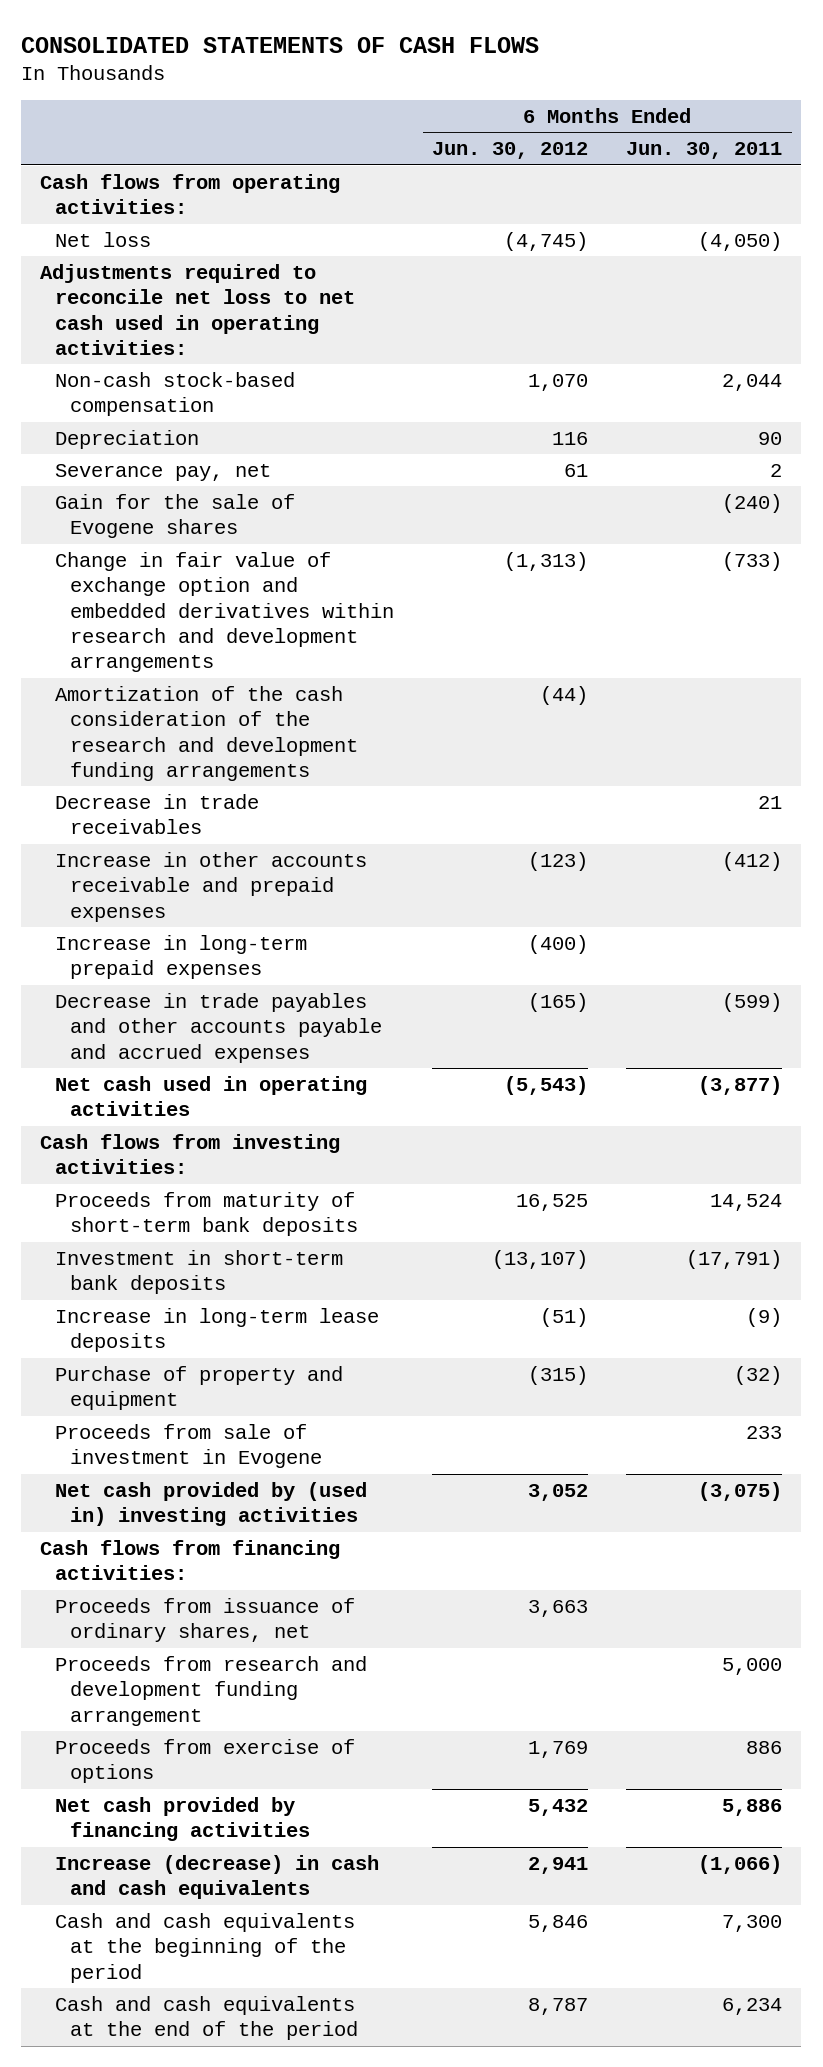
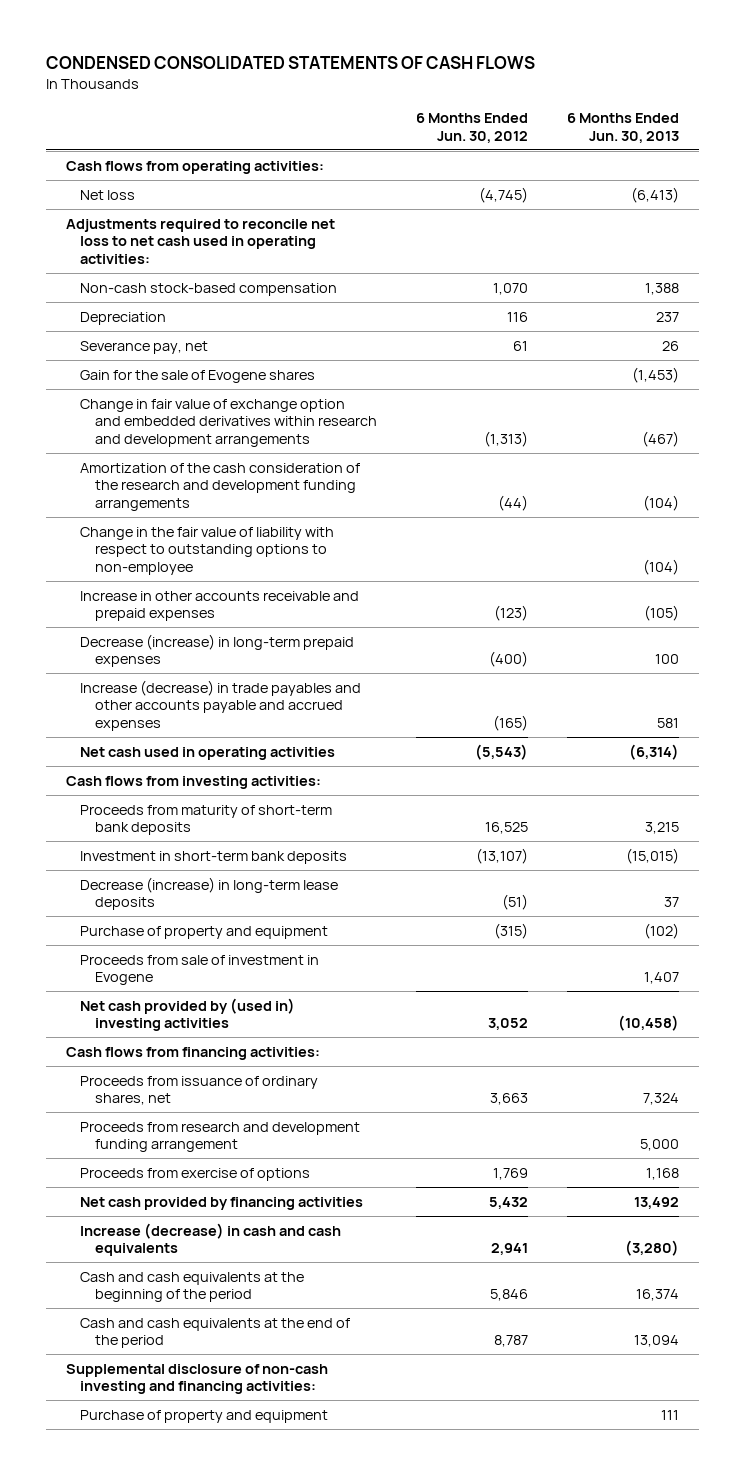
- CONSOLIDATED STATEMENTS OF CASH FLOWS
+ CONDENSED CONSOLIDATED STATEMENTS OF CASH FLOWS
- | 6 Months Ended Jun. 30, 2012 | 6 Months Ended Jun. 30, 2011
+ | 6 Months Ended Jun. 30, 2012 | 6 Months Ended Jun. 30, 2013
- Decrease in trade receivables | | 21
+ Change in the fair value of liability with respect to outstanding options to non-employee | | (104)
- Increase in long-term prepaid expenses | (400) |
- Decrease in trade payables and other accounts payable and accrued expenses | (165) | (599)
+ Decrease (increase) in long-term prepaid expenses | (400) | 100
+ Increase (decrease) in trade payables and other accounts payable and accrued expenses | (165) | 581
- Increase in long-term lease deposits | (51) | (9)
+ Decrease (increase) in long-term lease deposits | (51) | 37
+ Supplemental disclosure of non-cash investing and financing activities:
+ Purchase of property and equipment | | 111

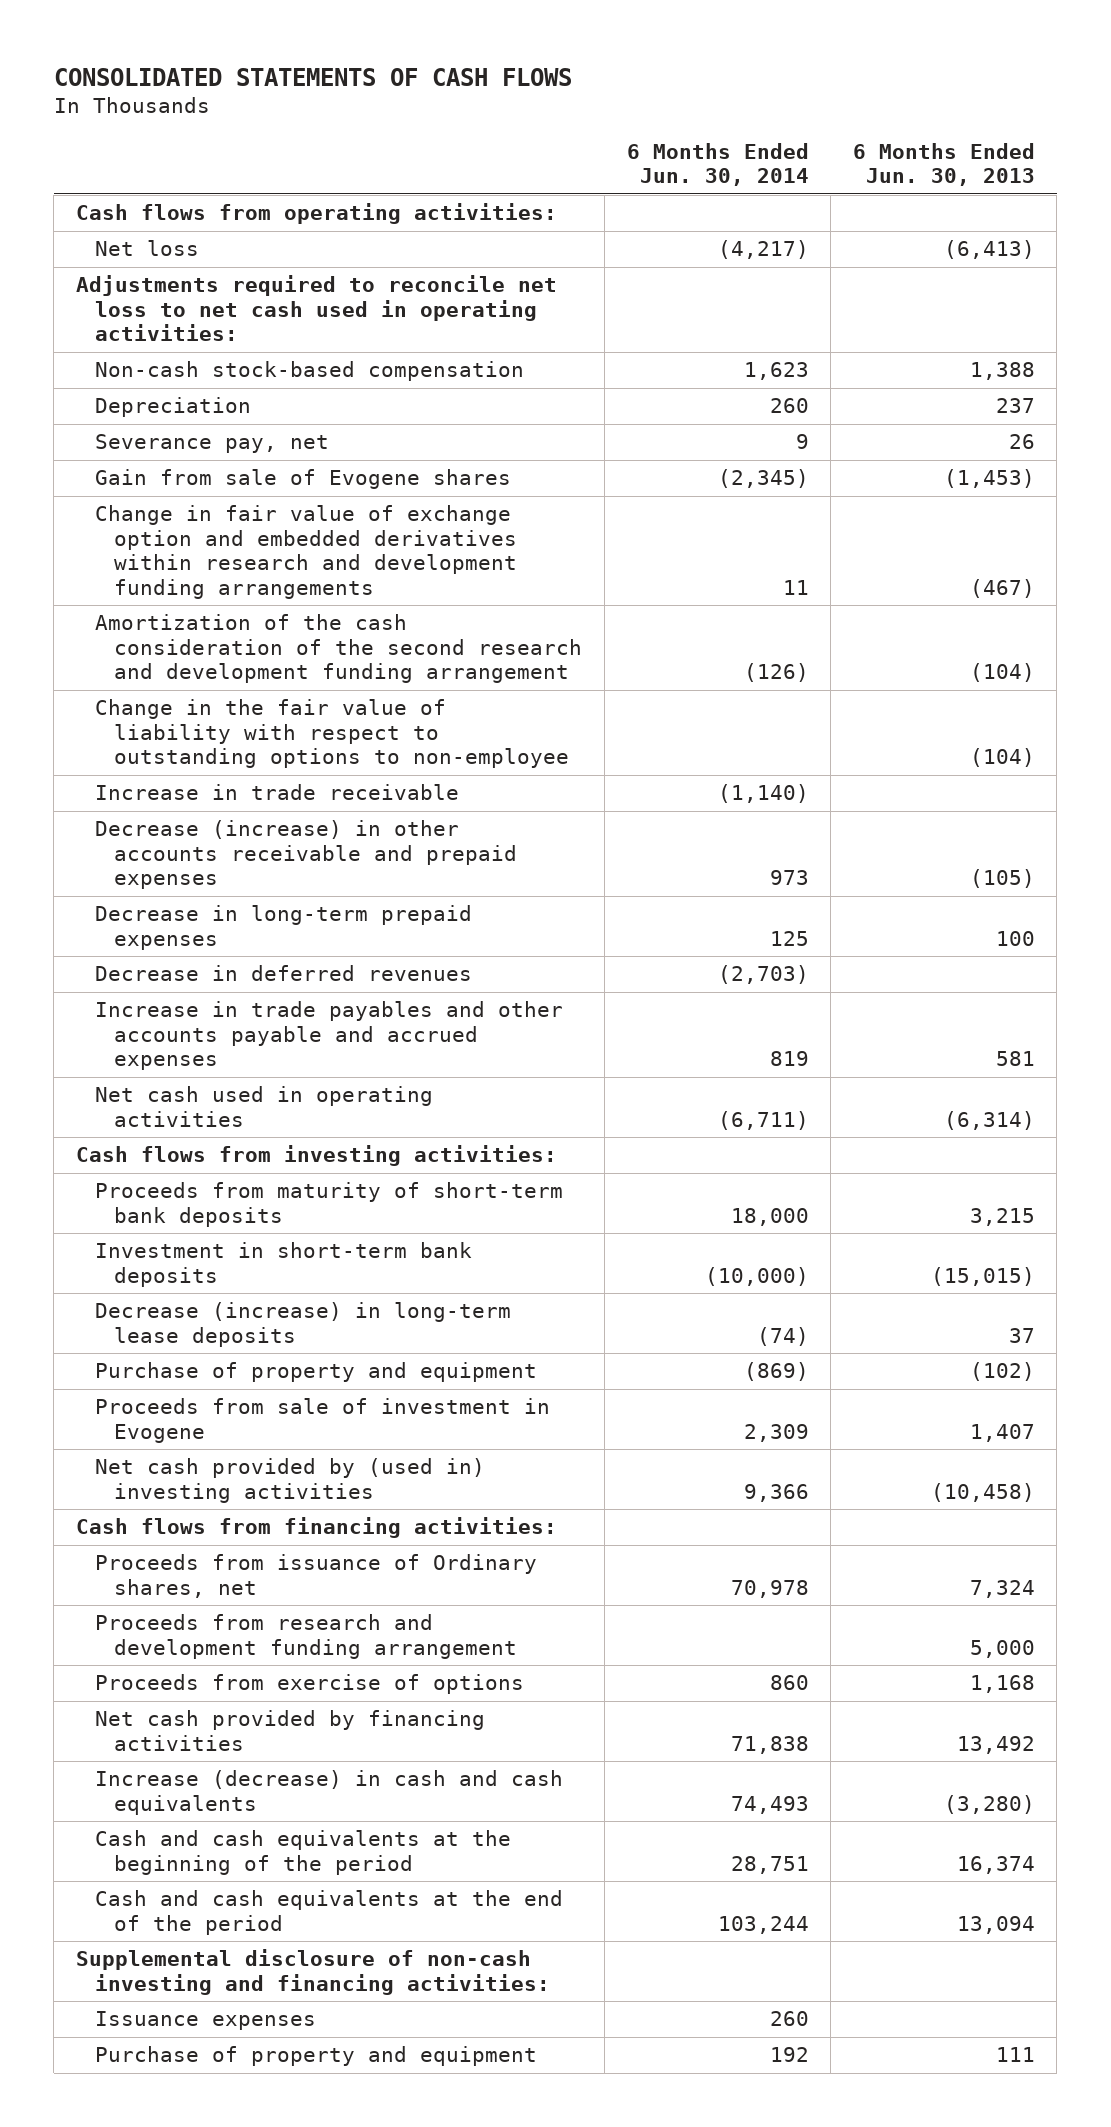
- CONDENSED CONSOLIDATED STATEMENTS OF CASH FLOWS
+ CONSOLIDATED STATEMENTS OF CASH FLOWS
- | 6 Months Ended Jun. 30, 2012 | 6 Months Ended Jun. 30, 2013
+ | 6 Months Ended Jun. 30, 2014 | 6 Months Ended Jun. 30, 2013
- Gain for the sale of Evogene shares | | (1,453)
- Change in fair value of exchange option and embedded derivatives within research and development arrangements | (1,313) | (467)
- Amortization of the cash consideration of the research and development funding arrangements | (44) | (104)
+ Gain from sale of Evogene shares | (2,345) | (1,453)
+ Change in fair value of exchange option and embedded derivatives within research and development funding arrangements | 11 | (467)
+ Amortization of the cash consideration of the second research and development funding arrangement | (126) | (104)
- Increase in other accounts receivable and prepaid expenses | (123) | (105)
- Decrease (increase) in long-term prepaid expenses | (400) | 100
- Increase (decrease) in trade payables and other accounts payable and accrued expenses | (165) | 581
+ Increase in trade receivable | (1,140) |
+ Decrease (increase) in other accounts receivable and prepaid expenses | 973 | (105)
+ Decrease in long-term prepaid expenses | 125 | 100
+ Decrease in deferred revenues | (2,703) |
+ Increase in trade payables and other accounts payable and accrued expenses | 819 | 581
- Proceeds from issuance of ordinary shares, net | 3,663 | 7,324
+ Proceeds from issuance of Ordinary shares, net | 70,978 | 7,324
+ Issuance expenses | 260 |

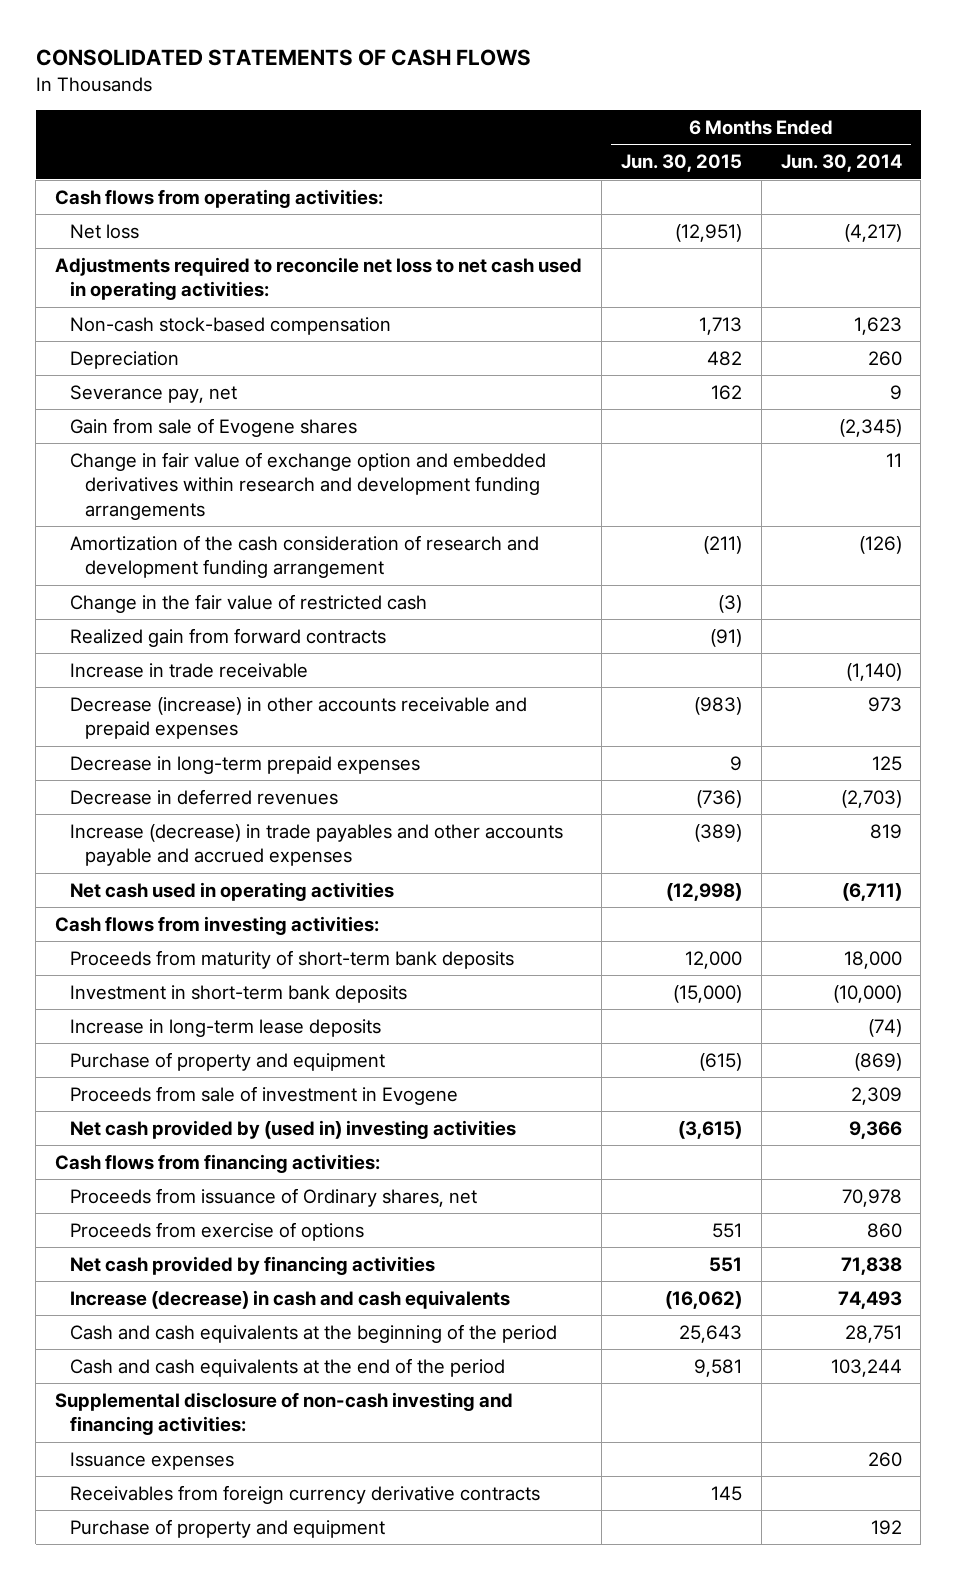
- | 6 Months Ended Jun. 30, 2014 | 6 Months Ended Jun. 30, 2013
+ | 6 Months Ended Jun. 30, 2015 | 6 Months Ended Jun. 30, 2014
- Amortization of the cash consideration of the second research and development funding arrangement | (126) | (104)
- Change in the fair value of liability with respect to outstanding options to non-employee | | (104)
+ Amortization of the cash consideration of research and development funding arrangement | (211) | (126)
+ Change in the fair value of restricted cash | (3) |
+ Realized gain from forward contracts | (91) |
- Increase in trade payables and other accounts payable and accrued expenses | 819 | 581
+ Increase (decrease) in trade payables and other accounts payable and accrued expenses | (389) | 819
- Decrease (increase) in long-term lease deposits | (74) | 37
+ Increase in long-term lease deposits | | (74)
- Proceeds from research and development funding arrangement | | 5,000
+ Receivables from foreign currency derivative contracts | 145 |

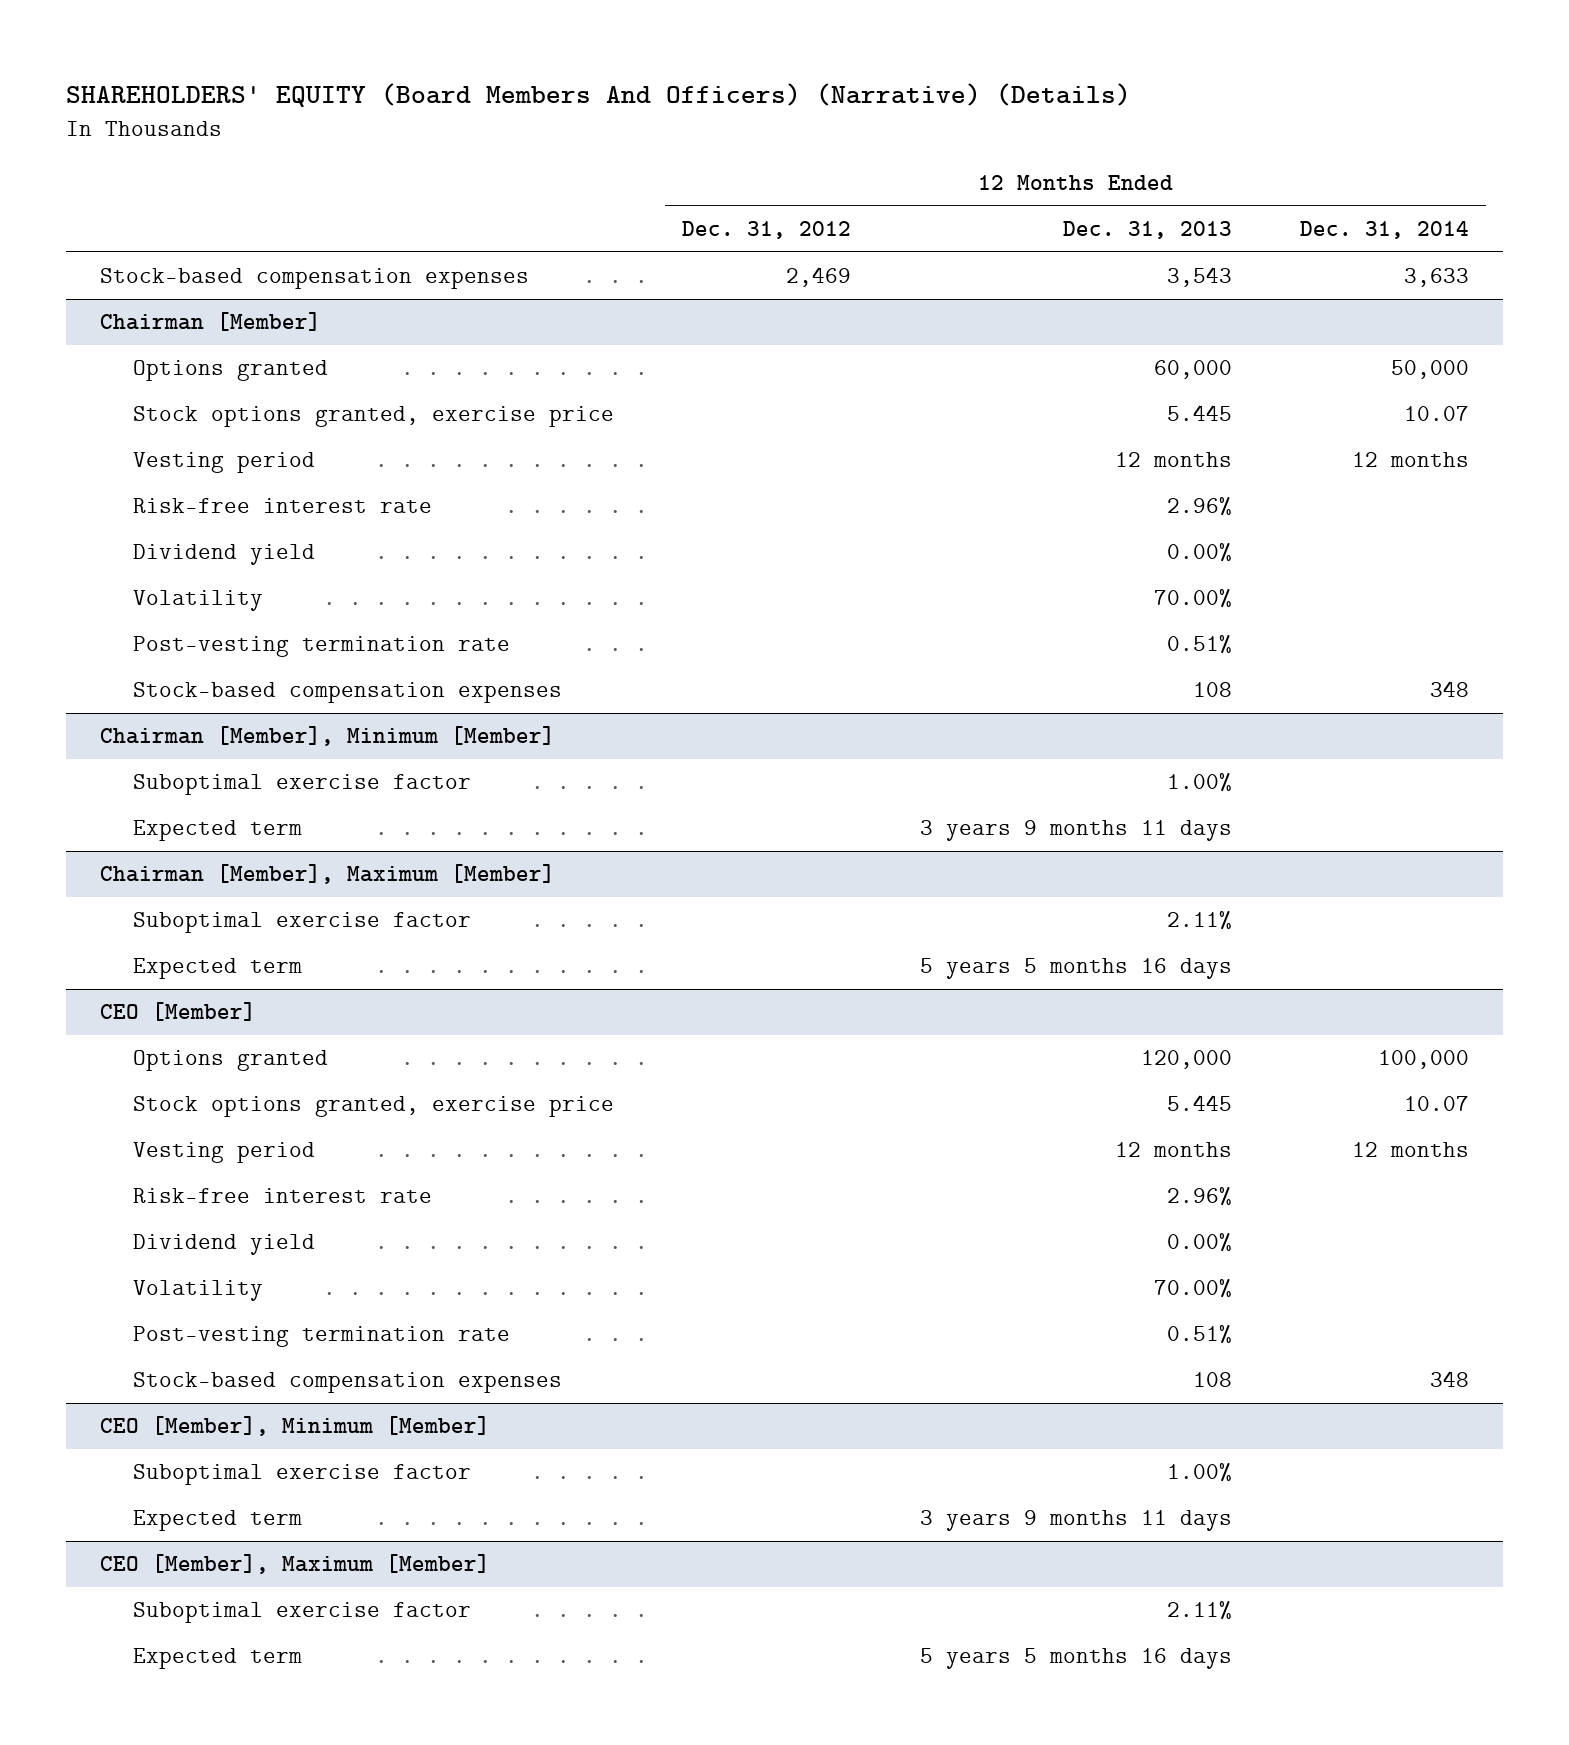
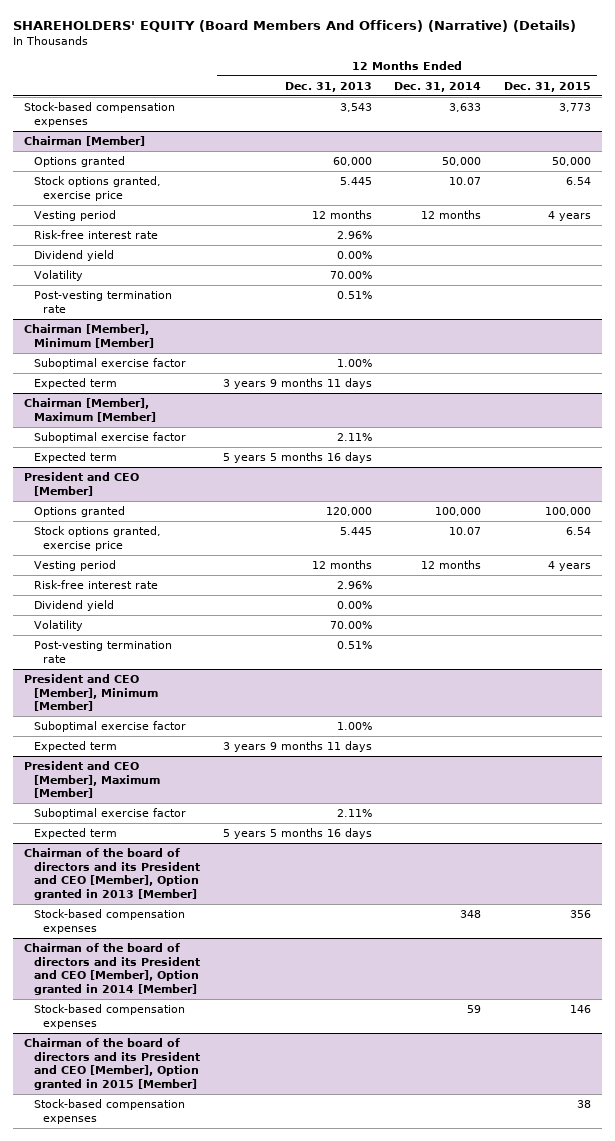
- | 12 Months Ended Dec. 31, 2012 | 12 Months Ended Dec. 31, 2013 | 12 Months Ended Dec. 31, 2014
+ | 12 Months Ended Dec. 31, 2013 | 12 Months Ended Dec. 31, 2014 | 12 Months Ended Dec. 31, 2015
@ Chairman [Member]
- Stock-based compensation expenses | | 108 | 348
- CEO [Member]
+ President and CEO [Member]
- Stock-based compensation expenses | | 108 | 348
- CEO [Member], Minimum [Member]
+ President and CEO [Member], Minimum [Member]
- CEO [Member], Maximum [Member]
+ President and CEO [Member], Maximum [Member]
+ Chairman of the board of directors and its President and CEO [Member], Option granted in 2013 [Member]
+ Stock-based compensation expenses | | 348 | 356
+ Chairman of the board of directors and its President and CEO [Member], Option granted in 2014 [Member]
+ Stock-based compensation expenses | | 59 | 146
+ Chairman of the board of directors and its President and CEO [Member], Option granted in 2015 [Member]
+ Stock-based compensation expenses | | | 38

